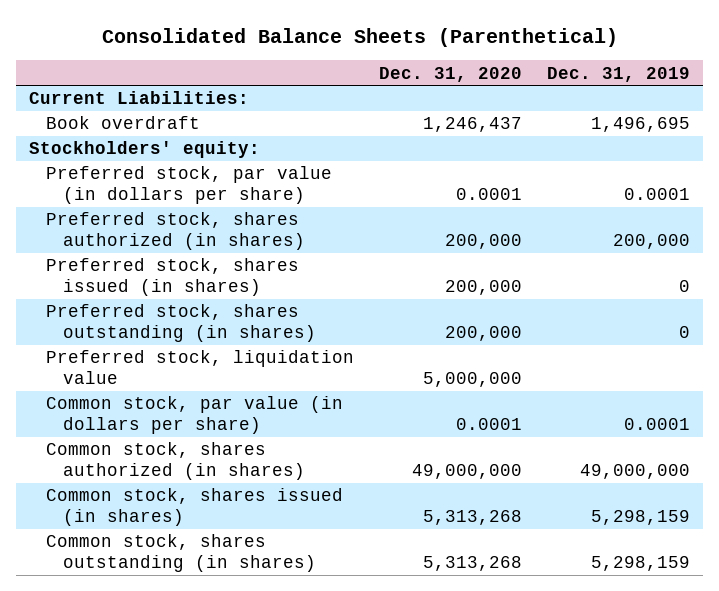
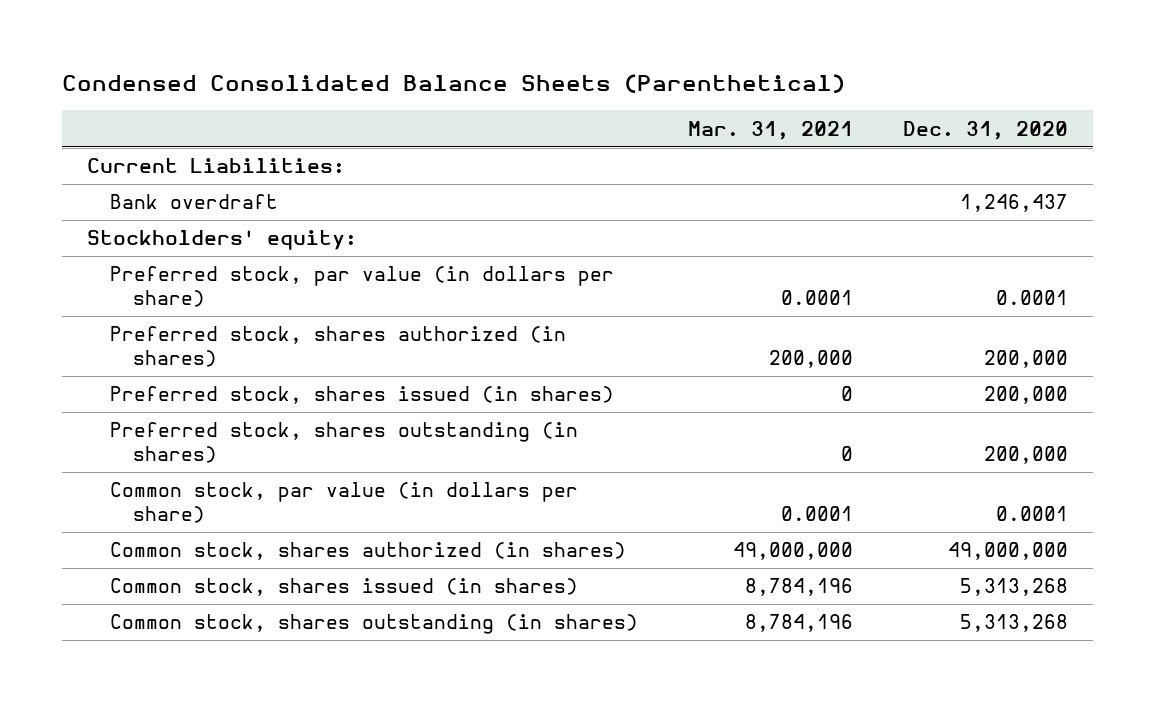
- Consolidated Balance Sheets (Parenthetical)
+ Condensed Consolidated Balance Sheets (Parenthetical)
- | Dec. 31, 2020 | Dec. 31, 2019
+ | Mar. 31, 2021 | Dec. 31, 2020
- Book overdraft | 1,246,437 | 1,496,695
+ Bank overdraft | | 1,246,437
- Preferred stock, liquidation value | 5,000,000 |

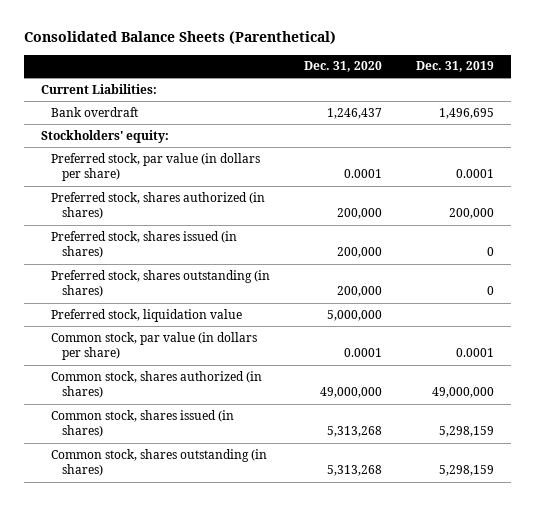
- Condensed Consolidated Balance Sheets (Parenthetical)
+ Consolidated Balance Sheets (Parenthetical)
- | Mar. 31, 2021 | Dec. 31, 2020
+ | Dec. 31, 2020 | Dec. 31, 2019
+ Preferred stock, liquidation value | 5,000,000 |

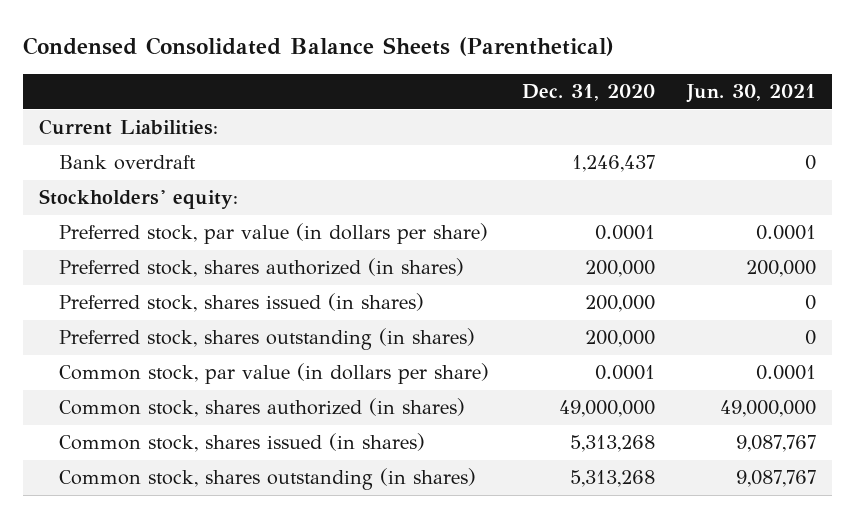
- Consolidated Balance Sheets (Parenthetical)
+ Condensed Consolidated Balance Sheets (Parenthetical)
- | Dec. 31, 2020 | Dec. 31, 2019
+ | Dec. 31, 2020 | Jun. 30, 2021
- Preferred stock, liquidation value | 5,000,000 |

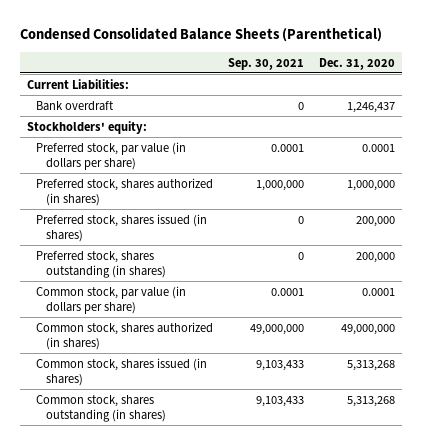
- | Dec. 31, 2020 | Jun. 30, 2021
+ | Sep. 30, 2021 | Dec. 31, 2020
- Preferred stock, shares authorized (in shares) | 200,000 | 200,000
+ Preferred stock, shares authorized (in shares) | 1,000,000 | 1,000,000

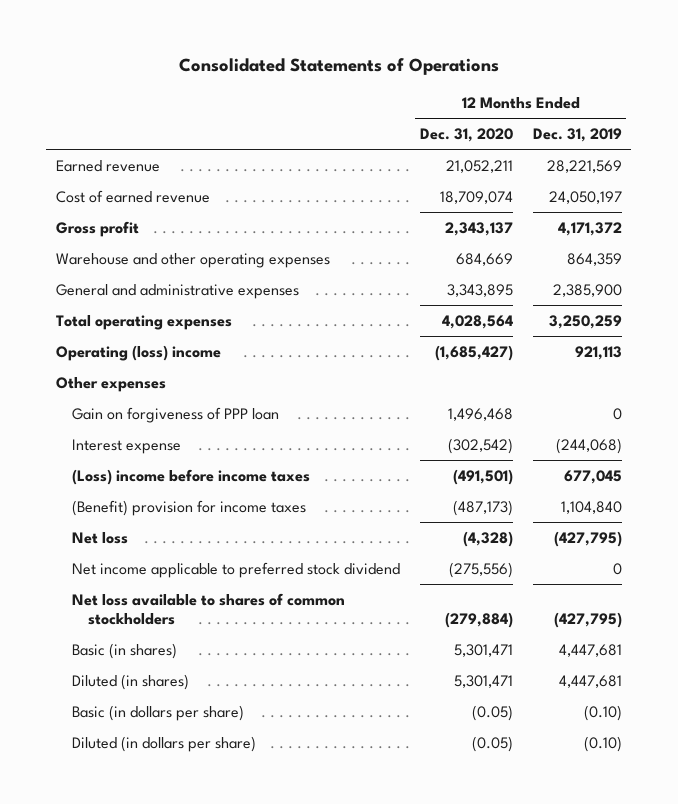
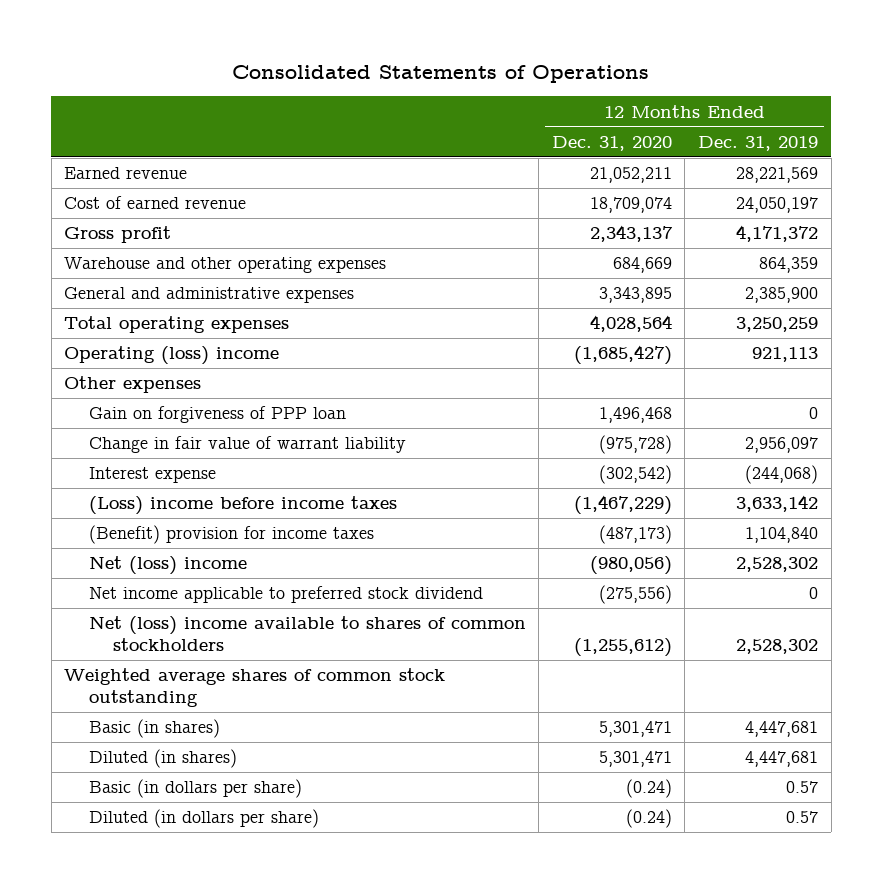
+ Change in fair value of warrant liability | (975,728) | 2,956,097
- (Loss) income before income taxes | (491,501) | 677,045
+ (Loss) income before income taxes | (1,467,229) | 3,633,142
- Net loss | (4,328) | (427,795)
+ Net (loss) income | (980,056) | 2,528,302
- Net loss available to shares of common stockholders | (279,884) | (427,795)
+ Net (loss) income available to shares of common stockholders | (1,255,612) | 2,528,302
+ Weighted average shares of common stock outstanding
- Basic (in dollars per share) | (0.05) | (0.10)
- Diluted (in dollars per share) | (0.05) | (0.10)
+ Basic (in dollars per share) | (0.24) | 0.57
+ Diluted (in dollars per share) | (0.24) | 0.57

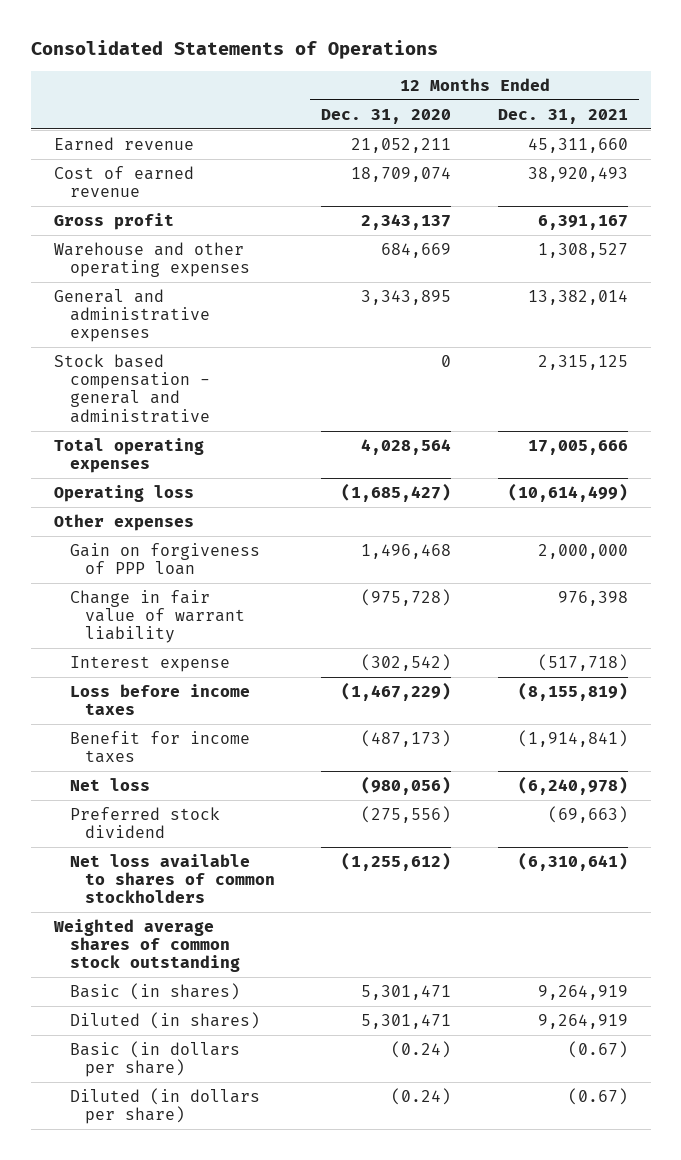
- | 12 Months Ended Dec. 31, 2020 | 12 Months Ended Dec. 31, 2019
+ | 12 Months Ended Dec. 31, 2020 | 12 Months Ended Dec. 31, 2021
+ Stock based compensation - general and administrative | 0 | 2,315,125
- Operating (loss) income | (1,685,427) | 921,113
+ Operating loss | (1,685,427) | (10,614,499)
- (Loss) income before income taxes | (1,467,229) | 3,633,142
- (Benefit) provision for income taxes | (487,173) | 1,104,840
- Net (loss) income | (980,056) | 2,528,302
- Net income applicable to preferred stock dividend | (275,556) | 0
- Net (loss) income available to shares of common stockholders | (1,255,612) | 2,528,302
+ Loss before income taxes | (1,467,229) | (8,155,819)
+ Benefit for income taxes | (487,173) | (1,914,841)
+ Net loss | (980,056) | (6,240,978)
+ Preferred stock dividend | (275,556) | (69,663)
+ Net loss available to shares of common stockholders | (1,255,612) | (6,310,641)

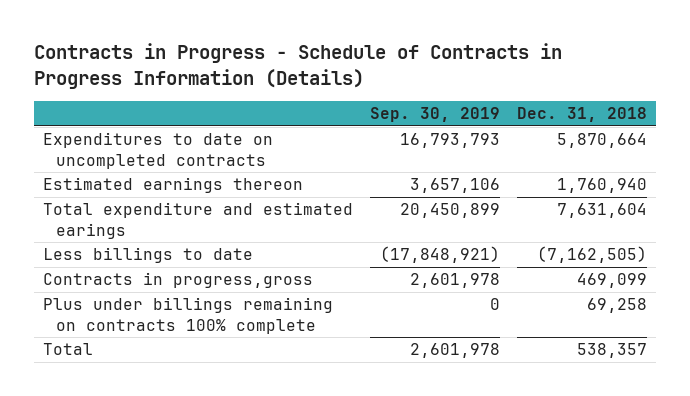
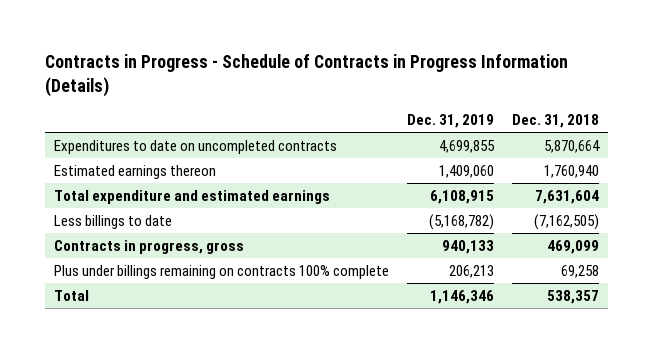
- | Sep. 30, 2019 | Dec. 31, 2018
+ | Dec. 31, 2019 | Dec. 31, 2018
- Total expenditure and estimated earings | 20,450,899 | 7,631,604
+ Total expenditure and estimated earnings | 6,108,915 | 7,631,604
- Contracts in progress,gross | 2,601,978 | 469,099
+ Contracts in progress, gross | 940,133 | 469,099

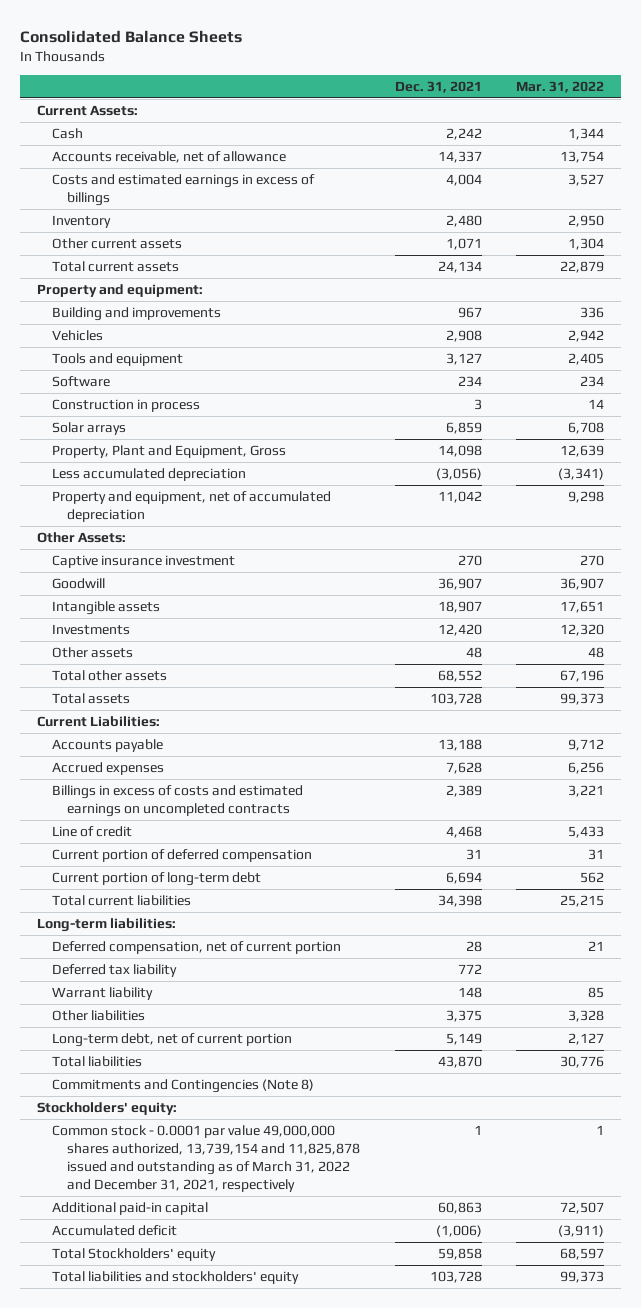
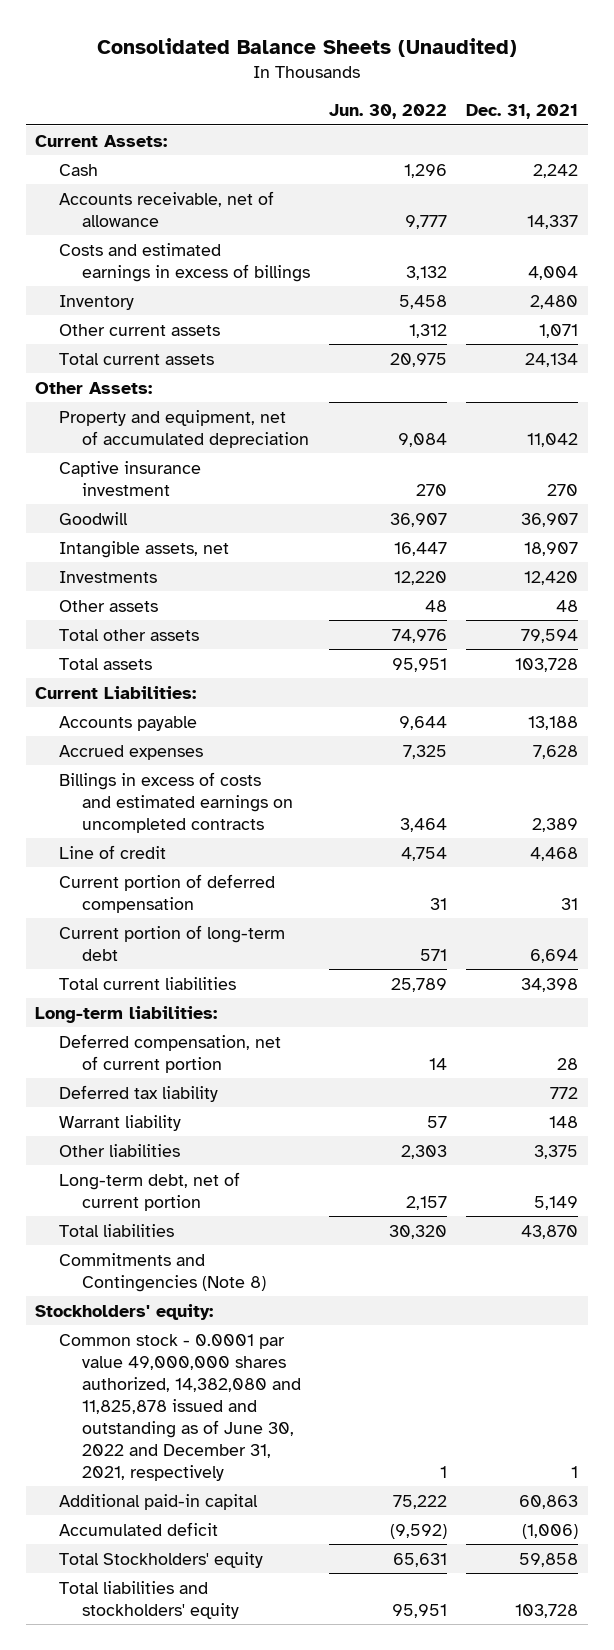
- Consolidated Balance Sheets
+ Consolidated Balance Sheets (Unaudited)
- | Dec. 31, 2021 | Mar. 31, 2022
+ | Jun. 30, 2022 | Dec. 31, 2021
- Property and equipment:
- Building and improvements | 967 | 336
- Vehicles | 2,908 | 2,942
- Tools and equipment | 3,127 | 2,405
- Software | 234 | 234
- Construction in process | 3 | 14
- Solar arrays | 6,859 | 6,708
- Property, Plant and Equipment, Gross | 14,098 | 12,639
- Less accumulated depreciation | (3,056) | (3,341)
moved down: Property and equipment, net of accumulated depreciation | 9,084 | 11,042
- Intangible assets | 18,907 | 17,651
+ Intangible assets, net | 16,447 | 18,907
- Total other assets | 68,552 | 67,196
+ Total other assets | 74,976 | 79,594
- Common stock - 0.0001 par value 49,000,000 shares authorized, 13,739,154 and 11,825,878 issued and outstanding as of March 31, 2022 and December 31, 2021, respectively | 1 | 1
+ Common stock - 0.0001 par value 49,000,000 shares authorized, 14,382,080 and 11,825,878 issued and outstanding as of June 30, 2022 and December 31, 2021, respectively | 1 | 1

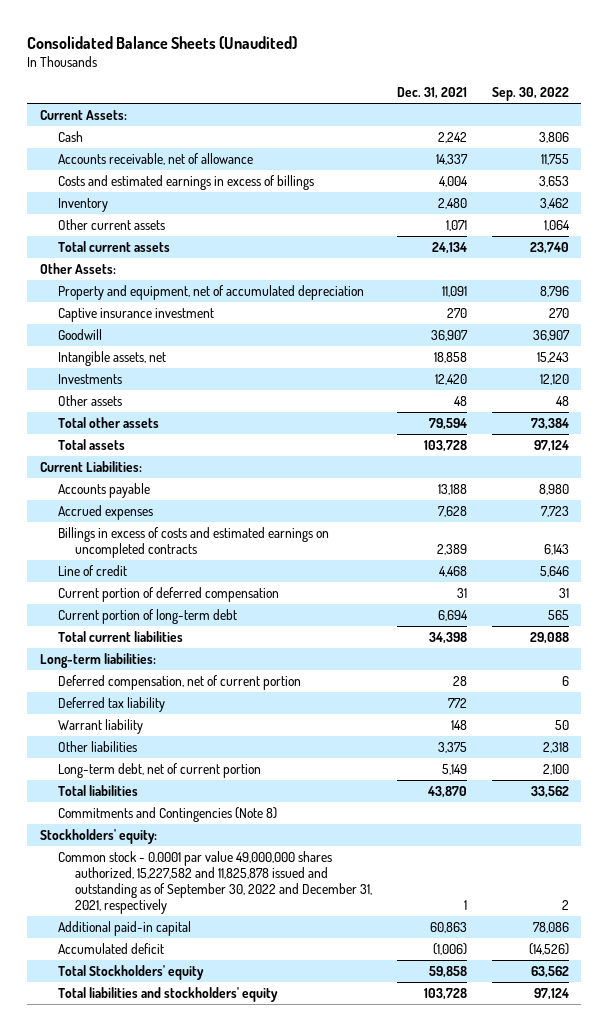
- | Jun. 30, 2022 | Dec. 31, 2021
+ | Dec. 31, 2021 | Sep. 30, 2022
- Property and equipment, net of accumulated depreciation | 9,084 | 11,042
+ Property and equipment, net of accumulated depreciation | 11,091 | 8,796
- Intangible assets, net | 16,447 | 18,907
+ Intangible assets, net | 18,858 | 15,243
- Common stock - 0.0001 par value 49,000,000 shares authorized, 14,382,080 and 11,825,878 issued and outstanding as of June 30, 2022 and December 31, 2021, respectively | 1 | 1
+ Common stock - 0.0001 par value 49,000,000 shares authorized, 15,227,582 and 11,825,878 issued and outstanding as of September 30, 2022 and December 31, 2021, respectively | 1 | 2

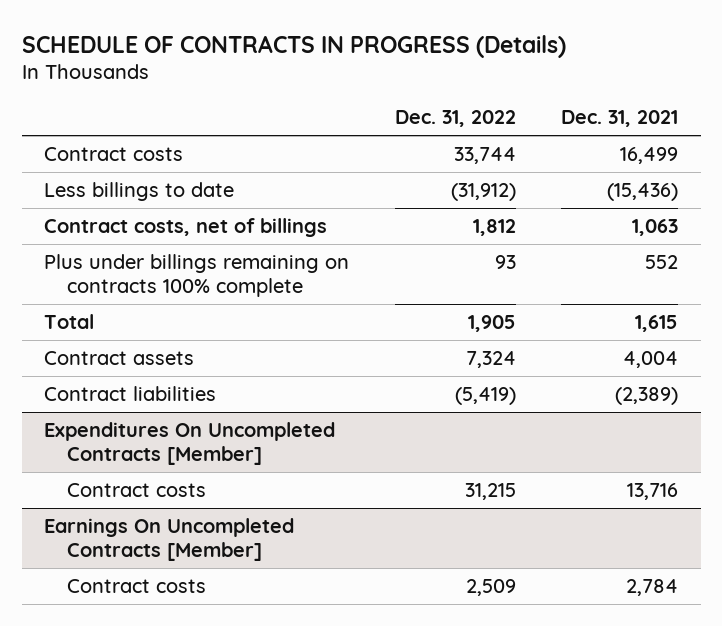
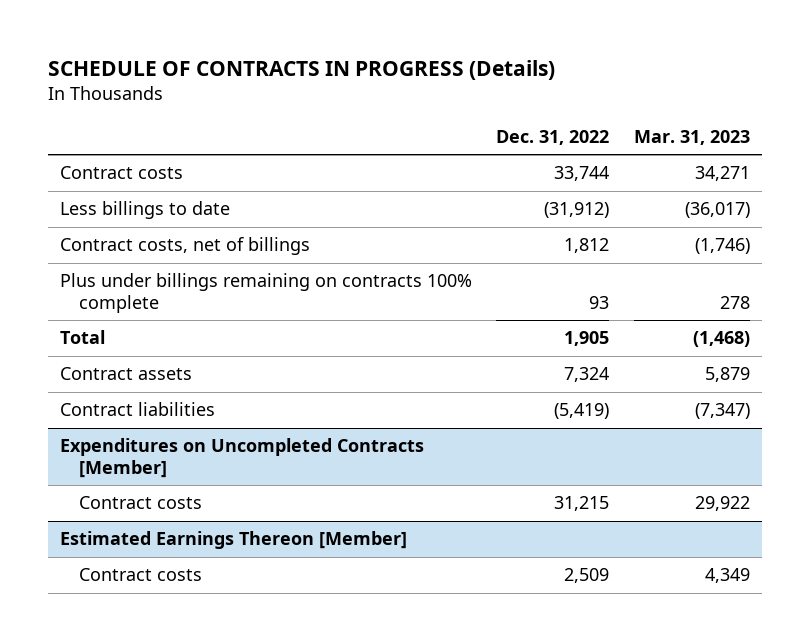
- | Dec. 31, 2022 | Dec. 31, 2021
+ | Dec. 31, 2022 | Mar. 31, 2023
- Expenditures On Uncompleted Contracts [Member]
+ Expenditures on Uncompleted Contracts [Member]
- Earnings On Uncompleted Contracts [Member]
+ Estimated Earnings Thereon [Member]

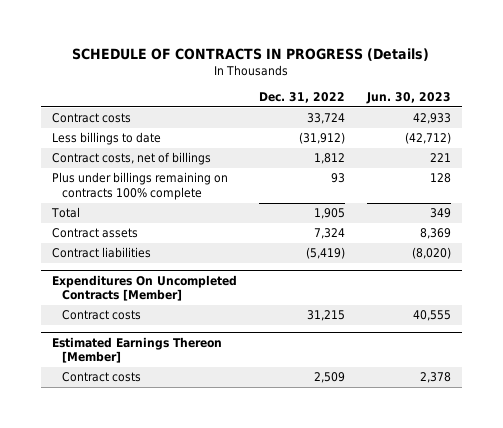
- | Dec. 31, 2022 | Mar. 31, 2023
+ | Dec. 31, 2022 | Jun. 30, 2023
- Contract costs | 33,744 | 34,271
+ Contract costs | 33,724 | 42,933
- Expenditures on Uncompleted Contracts [Member]
+ Expenditures On Uncompleted Contracts [Member]

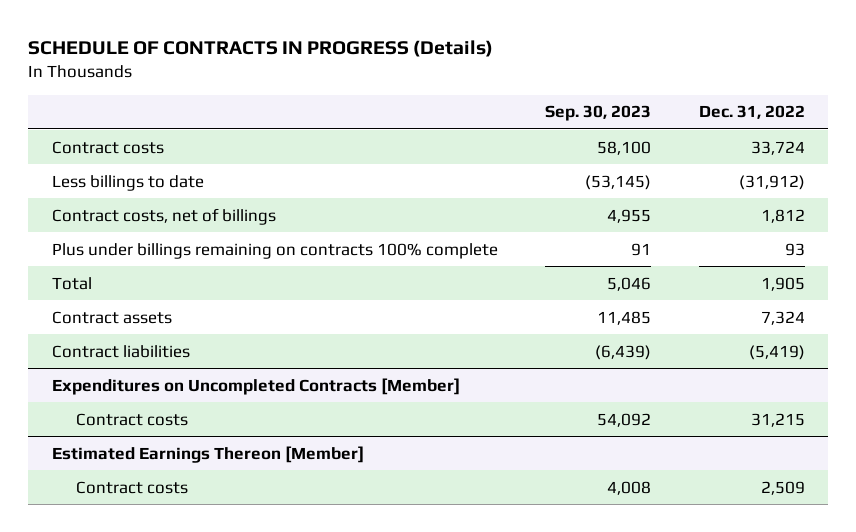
- | Dec. 31, 2022 | Jun. 30, 2023
+ | Sep. 30, 2023 | Dec. 31, 2022
- Expenditures On Uncompleted Contracts [Member]
+ Expenditures on Uncompleted Contracts [Member]

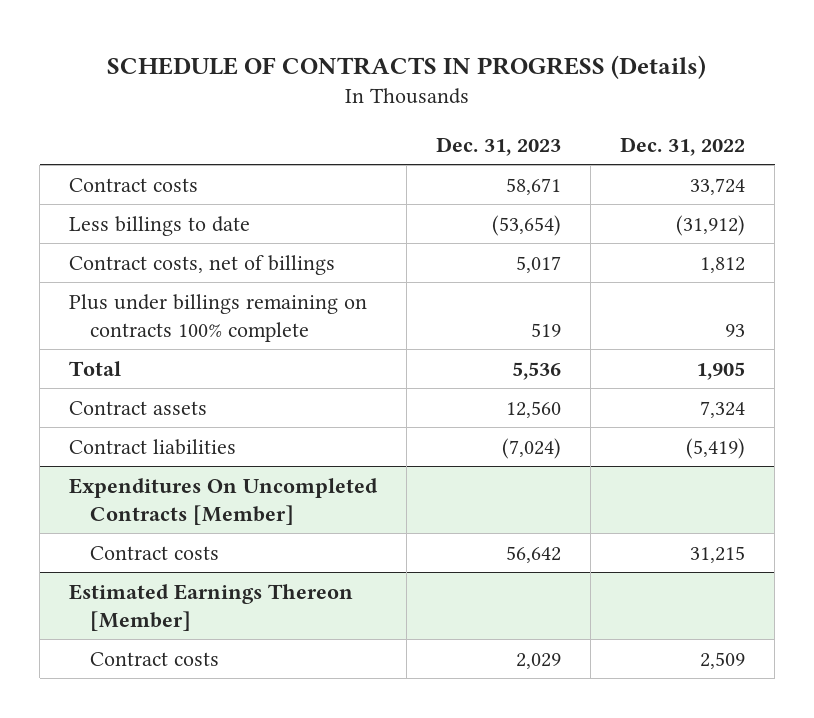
- | Sep. 30, 2023 | Dec. 31, 2022
+ | Dec. 31, 2023 | Dec. 31, 2022
- Expenditures on Uncompleted Contracts [Member]
+ Expenditures On Uncompleted Contracts [Member]

